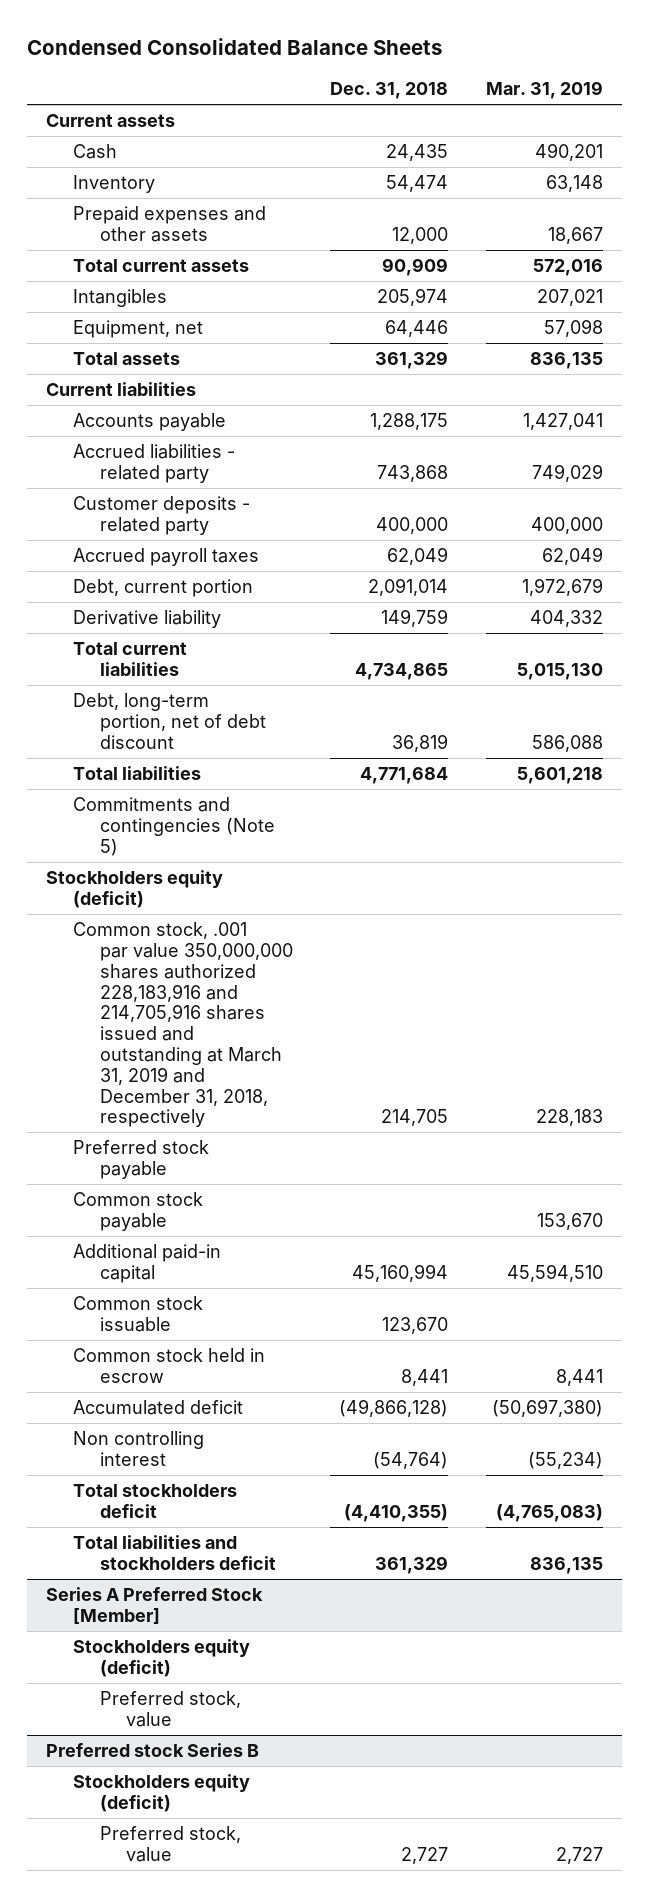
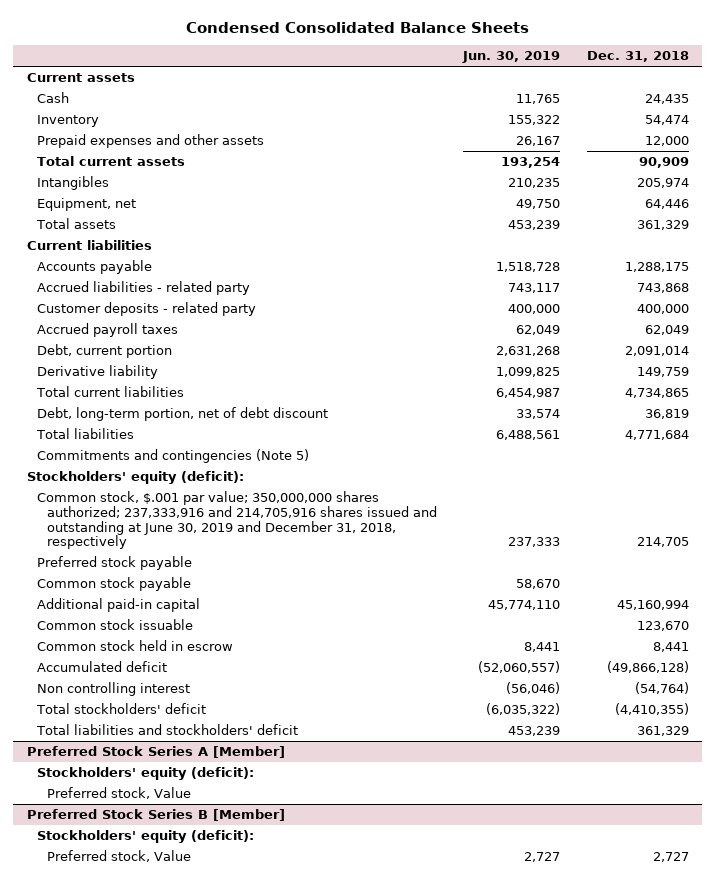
- | Dec. 31, 2018 | Mar. 31, 2019
+ | Jun. 30, 2019 | Dec. 31, 2018
- Stockholders equity (deficit)
- Common stock, .001 par value 350,000,000 shares authorized 228,183,916 and 214,705,916 shares issued and outstanding at March 31, 2019 and December 31, 2018, respectively | 214,705 | 228,183
+ Stockholders' equity (deficit):
+ Common stock, $.001 par value; 350,000,000 shares authorized; 237,333,916 and 214,705,916 shares issued and outstanding at June 30, 2019 and December 31, 2018, respectively | 237,333 | 214,705
- Total stockholders deficit | (4,410,355) | (4,765,083)
- Total liabilities and stockholders deficit | 361,329 | 836,135
- Series A Preferred Stock [Member]
- Stockholders equity (deficit)
- Preferred stock, value
- Preferred stock Series B
- Stockholders equity (deficit)
- Preferred stock, value | 2,727 | 2,727
+ Total stockholders' deficit | (6,035,322) | (4,410,355)
+ Total liabilities and stockholders' deficit | 453,239 | 361,329
+ Preferred Stock Series A [Member]
+ Stockholders' equity (deficit):
+ Preferred stock, Value
+ Preferred Stock Series B [Member]
+ Stockholders' equity (deficit):
+ Preferred stock, Value | 2,727 | 2,727

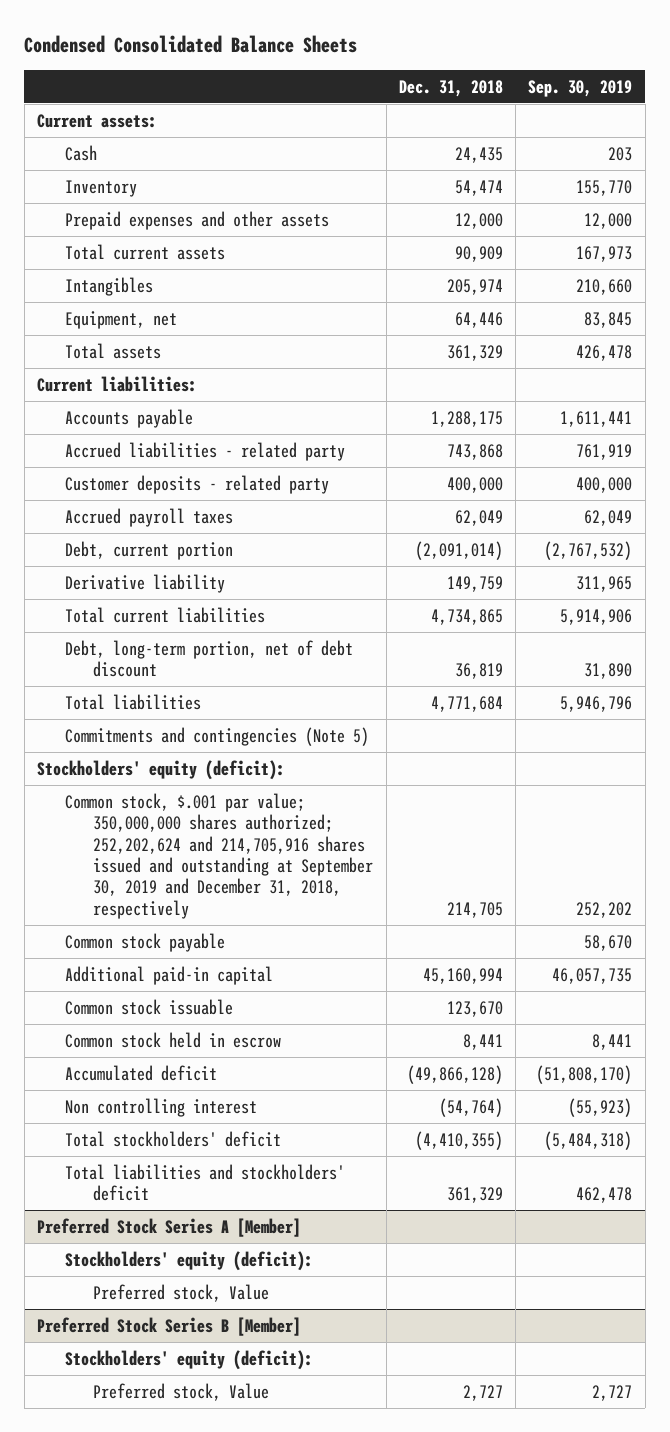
- | Jun. 30, 2019 | Dec. 31, 2018
+ | Dec. 31, 2018 | Sep. 30, 2019
- Current assets
+ Current assets:
- Current liabilities
+ Current liabilities:
- Debt, current portion | 2,631,268 | 2,091,014
+ Debt, current portion | (2,091,014) | (2,767,532)
- Common stock, $.001 par value; 350,000,000 shares authorized; 237,333,916 and 214,705,916 shares issued and outstanding at June 30, 2019 and December 31, 2018, respectively | 237,333 | 214,705
- Preferred stock payable
+ Common stock, $.001 par value; 350,000,000 shares authorized; 252,202,624 and 214,705,916 shares issued and outstanding at September 30, 2019 and December 31, 2018, respectively | 214,705 | 252,202

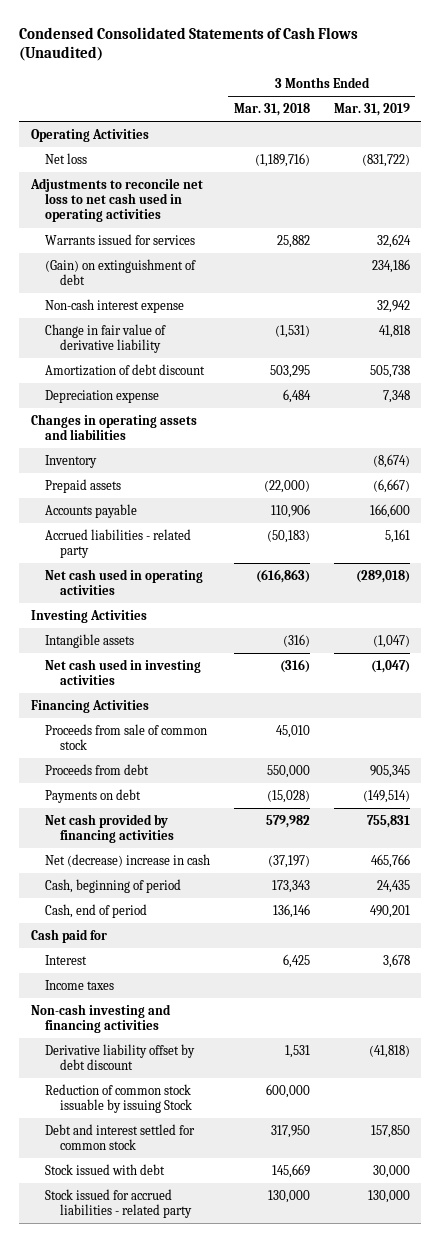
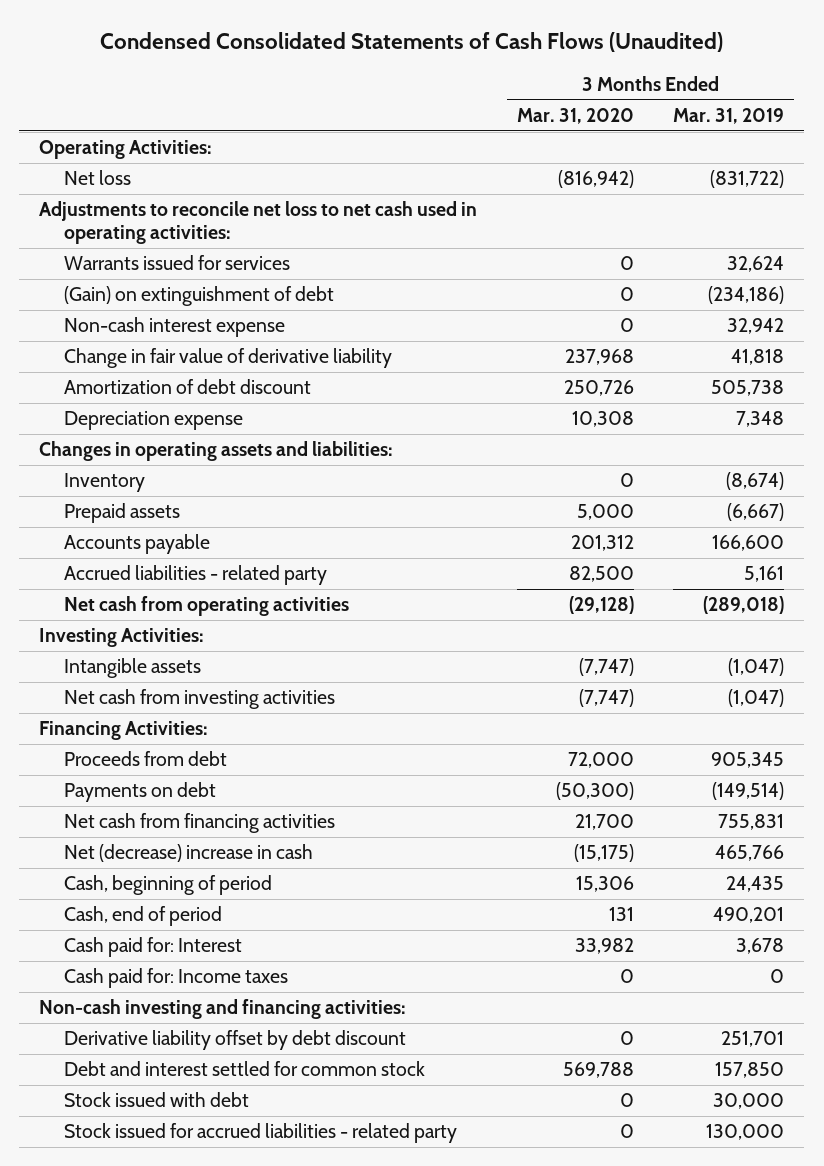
- | 3 Months Ended Mar. 31, 2018 | 3 Months Ended Mar. 31, 2019
+ | 3 Months Ended Mar. 31, 2020 | 3 Months Ended Mar. 31, 2019
- Operating Activities
+ Operating Activities:
- Adjustments to reconcile net loss to net cash used in operating activities
+ Adjustments to reconcile net loss to net cash used in operating activities:
- (Gain) on extinguishment of debt | | 234,186
+ (Gain) on extinguishment of debt | 0 | (234,186)
- Changes in operating assets and liabilities
+ Changes in operating assets and liabilities:
- Net cash used in operating activities | (616,863) | (289,018)
- Investing Activities
+ Net cash from operating activities | (29,128) | (289,018)
+ Investing Activities:
- Net cash used in investing activities | (316) | (1,047)
- Financing Activities
- Proceeds from sale of common stock | 45,010 |
+ Net cash from investing activities | (7,747) | (1,047)
+ Financing Activities:
- Net cash provided by financing activities | 579,982 | 755,831
+ Net cash from financing activities | 21,700 | 755,831
- Cash paid for
- Interest | 6,425 | 3,678
- Income taxes
- Non-cash investing and financing activities
- Derivative liability offset by debt discount | 1,531 | (41,818)
- Reduction of common stock issuable by issuing Stock | 600,000 |
+ Cash paid for: Interest | 33,982 | 3,678
+ Cash paid for: Income taxes | 0 | 0
+ Non-cash investing and financing activities:
+ Derivative liability offset by debt discount | 0 | 251,701

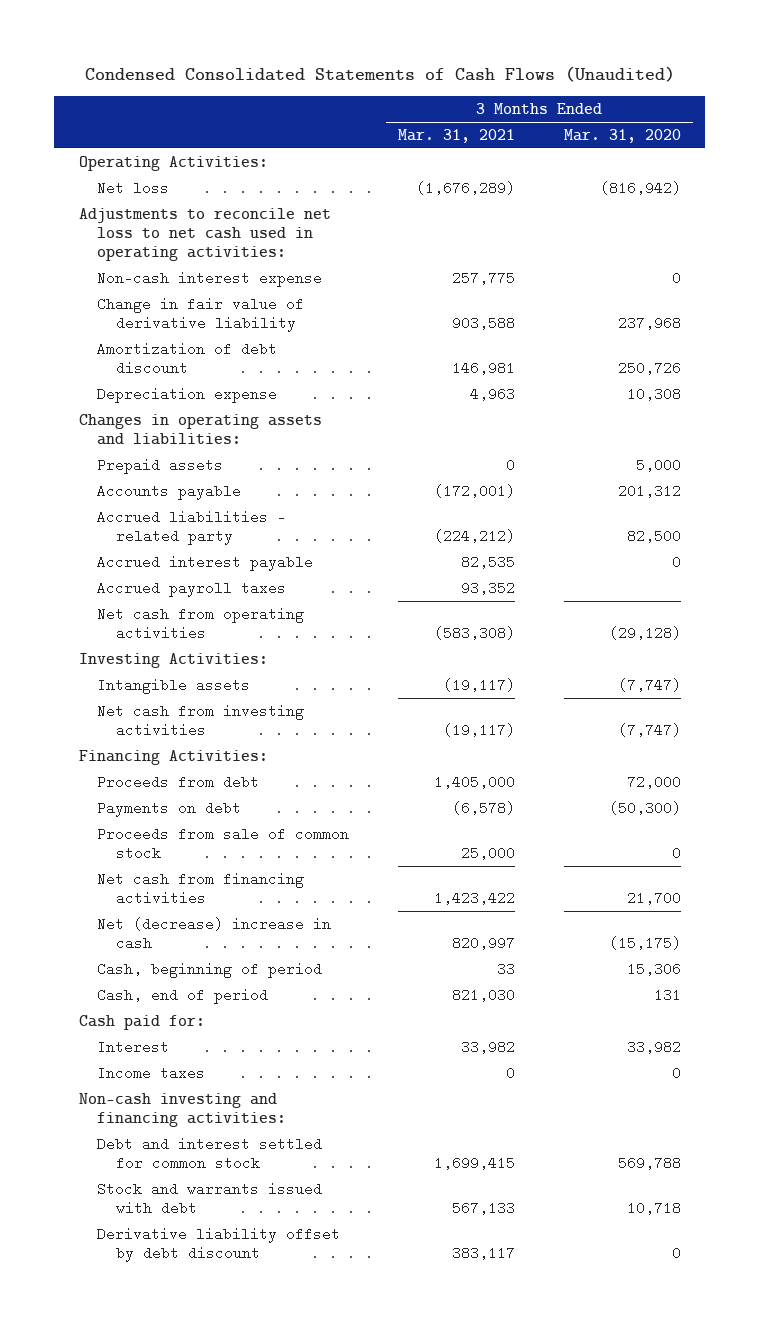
- | 3 Months Ended Mar. 31, 2020 | 3 Months Ended Mar. 31, 2019
+ | 3 Months Ended Mar. 31, 2021 | 3 Months Ended Mar. 31, 2020
- Warrants issued for services | 0 | 32,624
- (Gain) on extinguishment of debt | 0 | (234,186)
- Inventory | 0 | (8,674)
+ Accrued interest payable | 82,535 | 0
+ Accrued payroll taxes | 93,352 |
+ Proceeds from sale of common stock | 25,000 | 0
- Cash paid for: Interest | 33,982 | 3,678
- Cash paid for: Income taxes | 0 | 0
+ Cash paid for:
+ Interest | 33,982 | 33,982
+ Income taxes | 0 | 0
- Stock issued with debt | 0 | 30,000
- Stock issued for accrued liabilities - related party | 0 | 130,000
+ Stock and warrants issued with debt | 567,133 | 10,718
moved down: Derivative liability offset by debt discount | 383,117 | 0

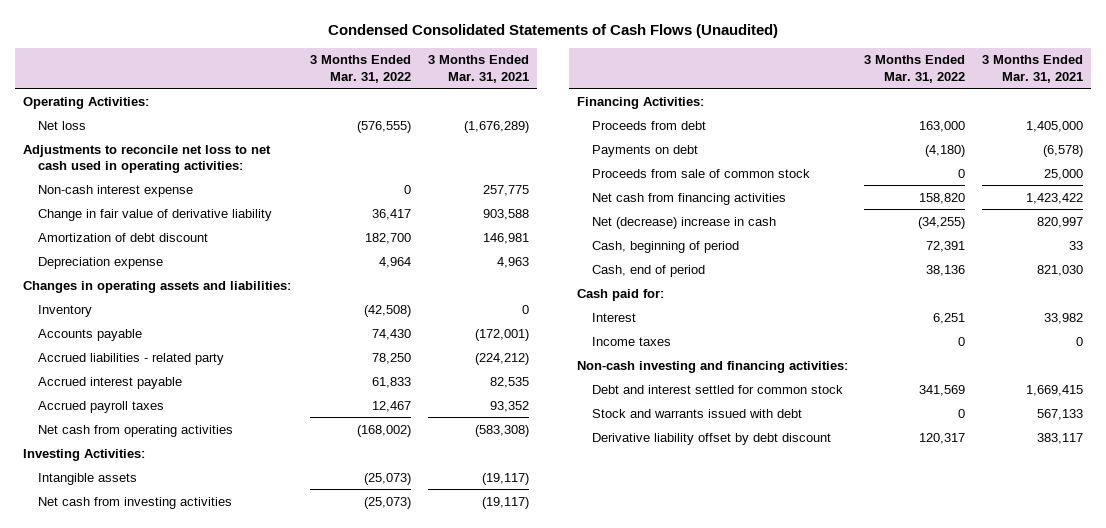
- | 3 Months Ended Mar. 31, 2021 | 3 Months Ended Mar. 31, 2020
+ | 3 Months Ended Mar. 31, 2022 | 3 Months Ended Mar. 31, 2021
- Prepaid assets | 0 | 5,000
+ Inventory | (42,508) | 0
- Debt and interest settled for common stock | 1,699,415 | 569,788
+ Debt and interest settled for common stock | 341,569 | 1,669,415

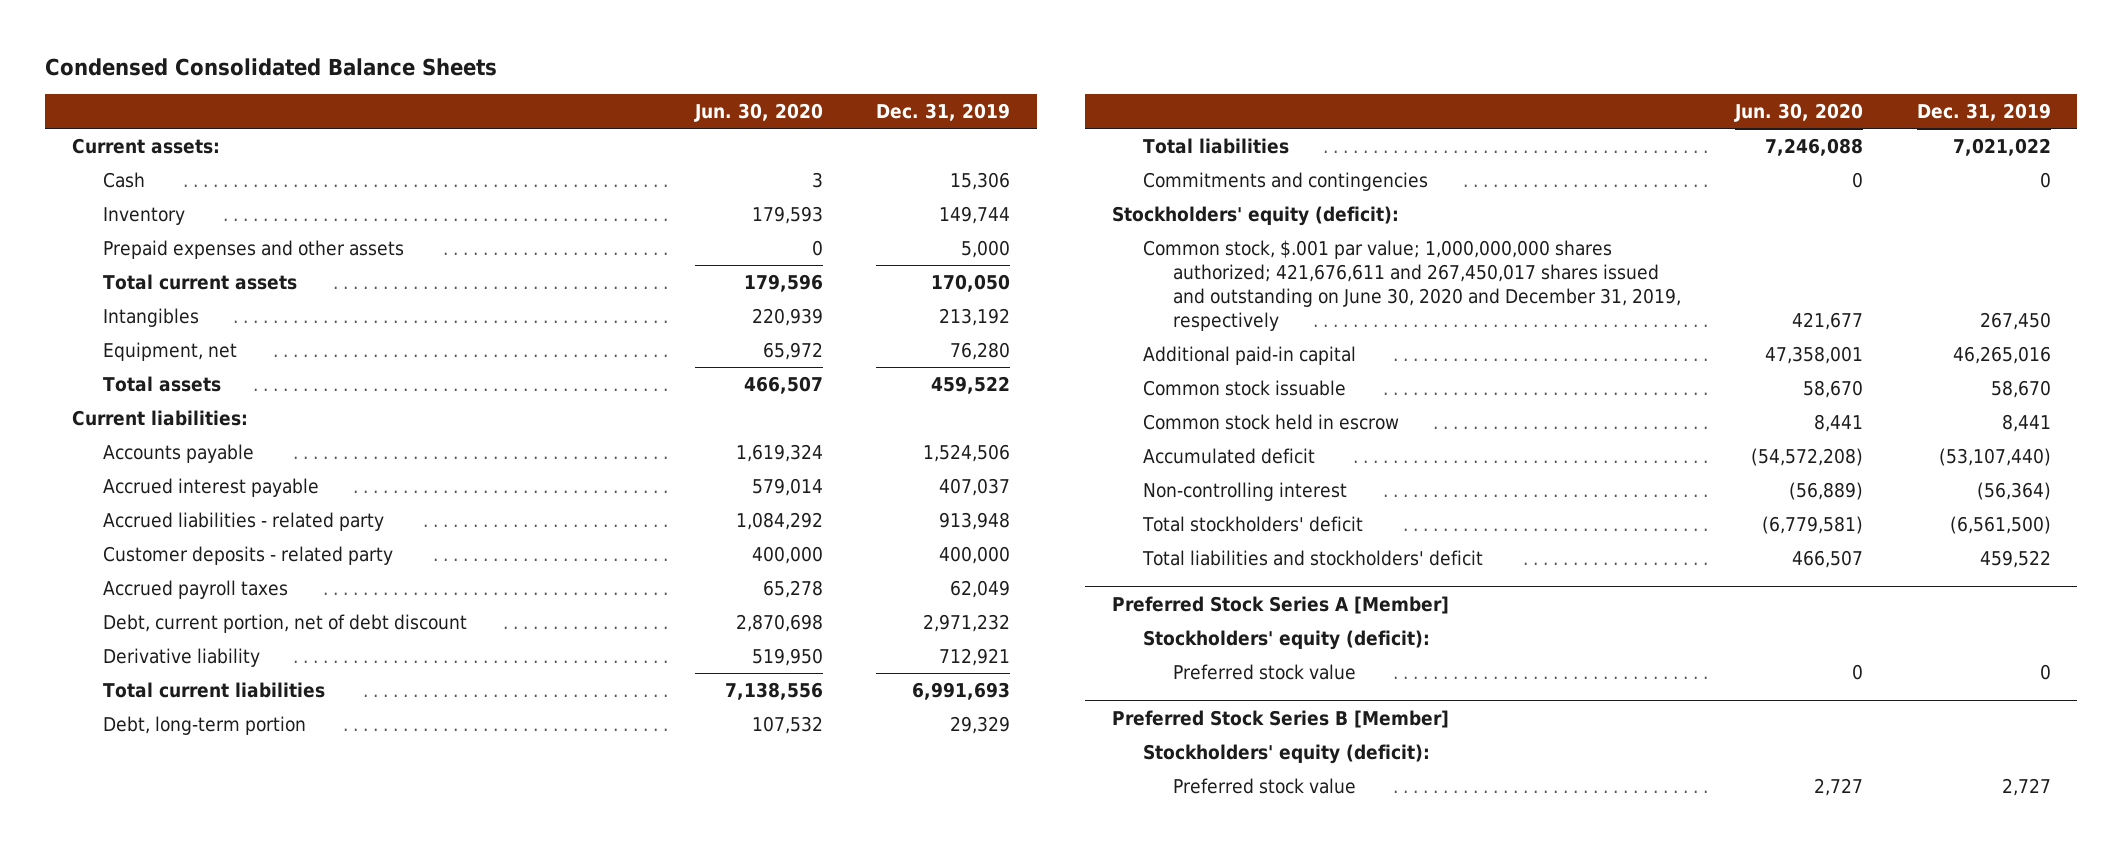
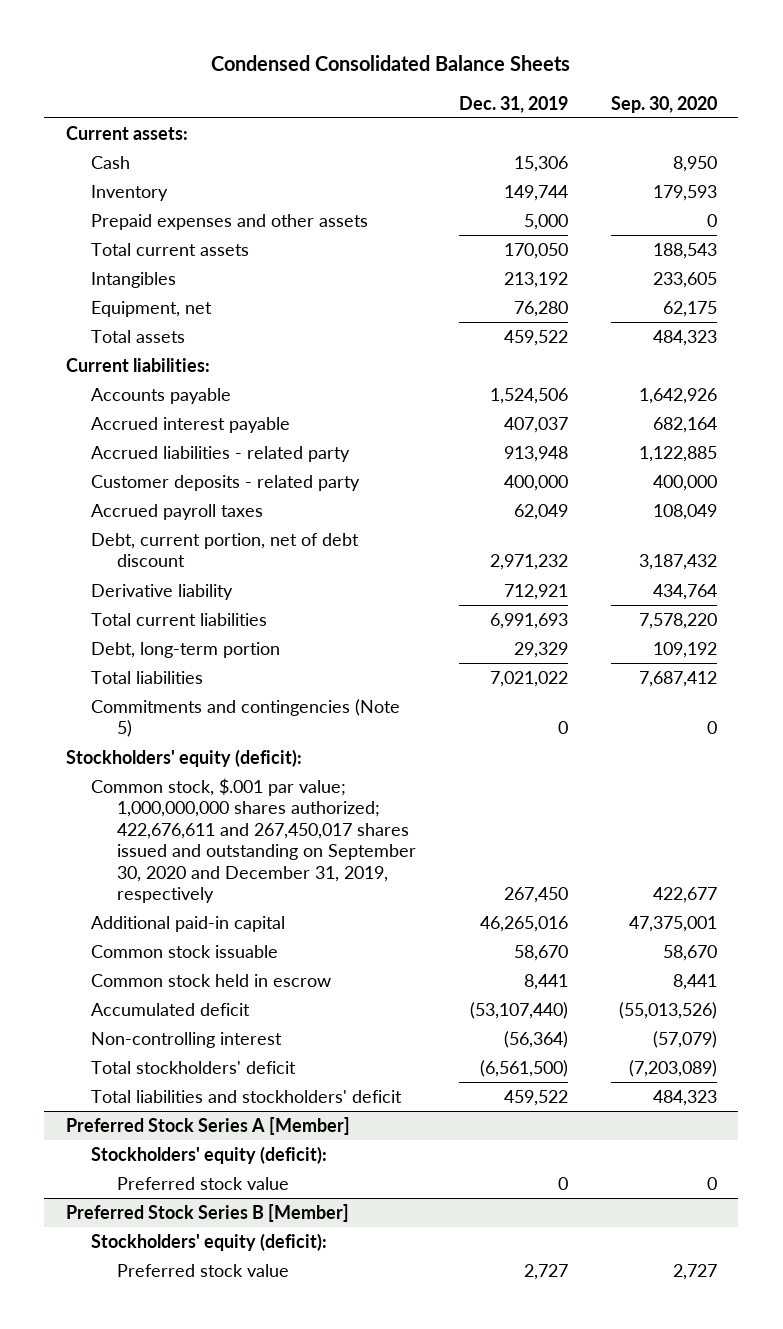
- | Jun. 30, 2020 | Dec. 31, 2019
+ | Dec. 31, 2019 | Sep. 30, 2020
- Commitments and contingencies | 0 | 0
+ Commitments and contingencies (Note 5) | 0 | 0
- Common stock, $.001 par value; 1,000,000,000 shares authorized; 421,676,611 and 267,450,017 shares issued and outstanding on June 30, 2020 and December 31, 2019, respectively | 421,677 | 267,450
+ Common stock, $.001 par value; 1,000,000,000 shares authorized; 422,676,611 and 267,450,017 shares issued and outstanding on September 30, 2020 and December 31, 2019, respectively | 267,450 | 422,677

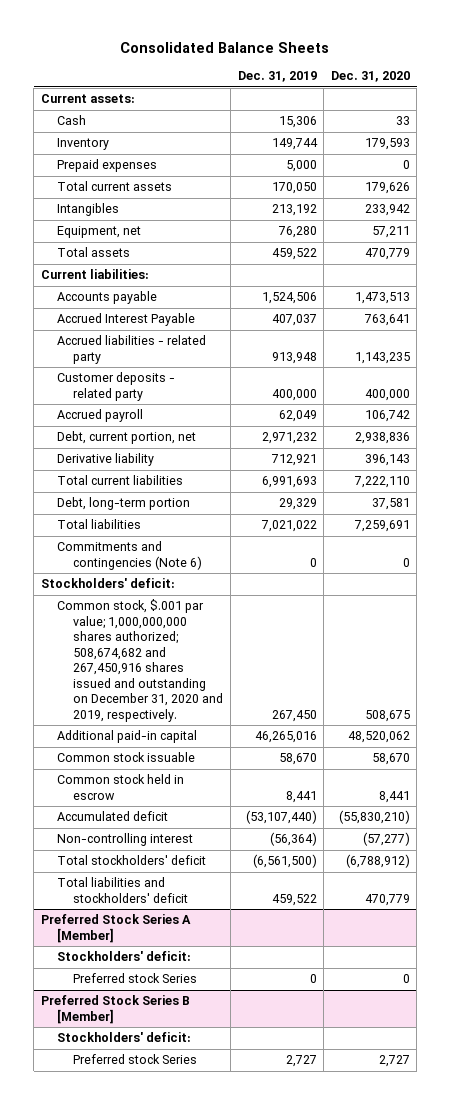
- Condensed Consolidated Balance Sheets
+ Consolidated Balance Sheets
- | Dec. 31, 2019 | Sep. 30, 2020
+ | Dec. 31, 2019 | Dec. 31, 2020
- Prepaid expenses and other assets | 5,000 | 0
+ Prepaid expenses | 5,000 | 0
- Accrued interest payable | 407,037 | 682,164
+ Accrued Interest Payable | 407,037 | 763,641
- Accrued payroll taxes | 62,049 | 108,049
- Debt, current portion, net of debt discount | 2,971,232 | 3,187,432
+ Accrued payroll | 62,049 | 106,742
+ Debt, current portion, net | 2,971,232 | 2,938,836
- Commitments and contingencies (Note 5) | 0 | 0
- Stockholders' equity (deficit):
- Common stock, $.001 par value; 1,000,000,000 shares authorized; 422,676,611 and 267,450,017 shares issued and outstanding on September 30, 2020 and December 31, 2019, respectively | 267,450 | 422,677
+ Commitments and contingencies (Note 6) | 0 | 0
+ Stockholders' deficit:
+ Common stock, $.001 par value; 1,000,000,000 shares authorized; 508,674,682 and 267,450,916 shares issued and outstanding on December 31, 2020 and 2019, respectively. | 267,450 | 508,675
@ Preferred Stock Series A [Member]
- Stockholders' equity (deficit):
- Preferred stock value | 0 | 0
+ Stockholders' deficit:
+ Preferred stock Series | 0 | 0
@ Preferred Stock Series B [Member]
- Stockholders' equity (deficit):
- Preferred stock value | 2,727 | 2,727
+ Stockholders' deficit:
+ Preferred stock Series | 2,727 | 2,727

